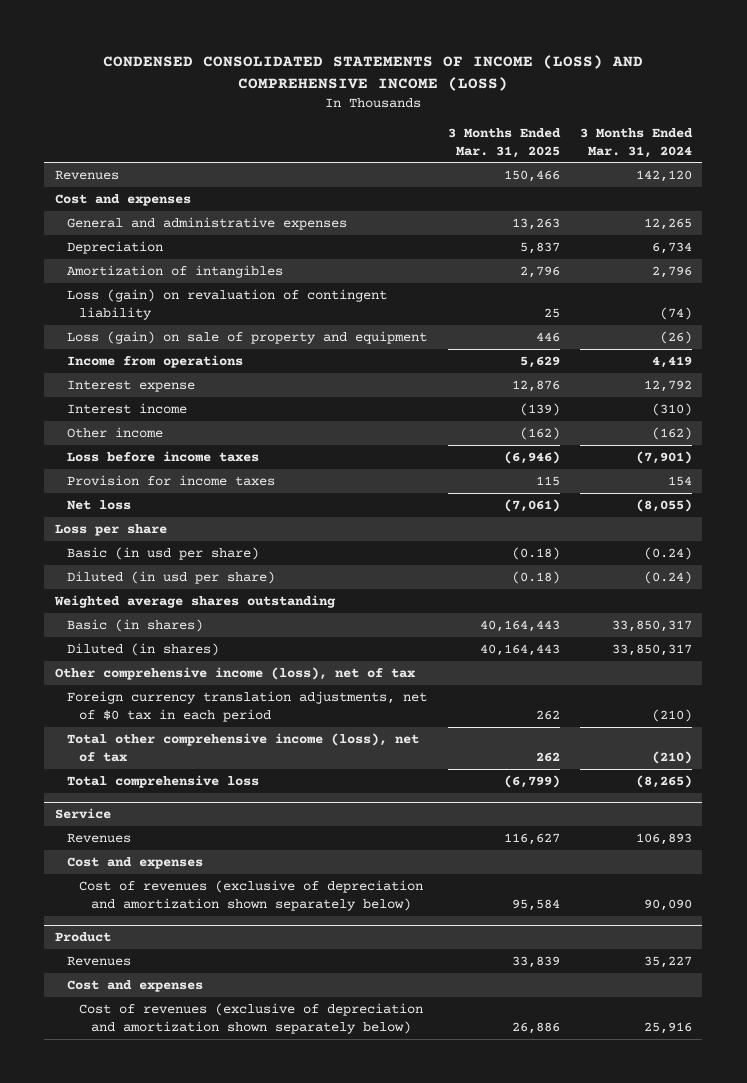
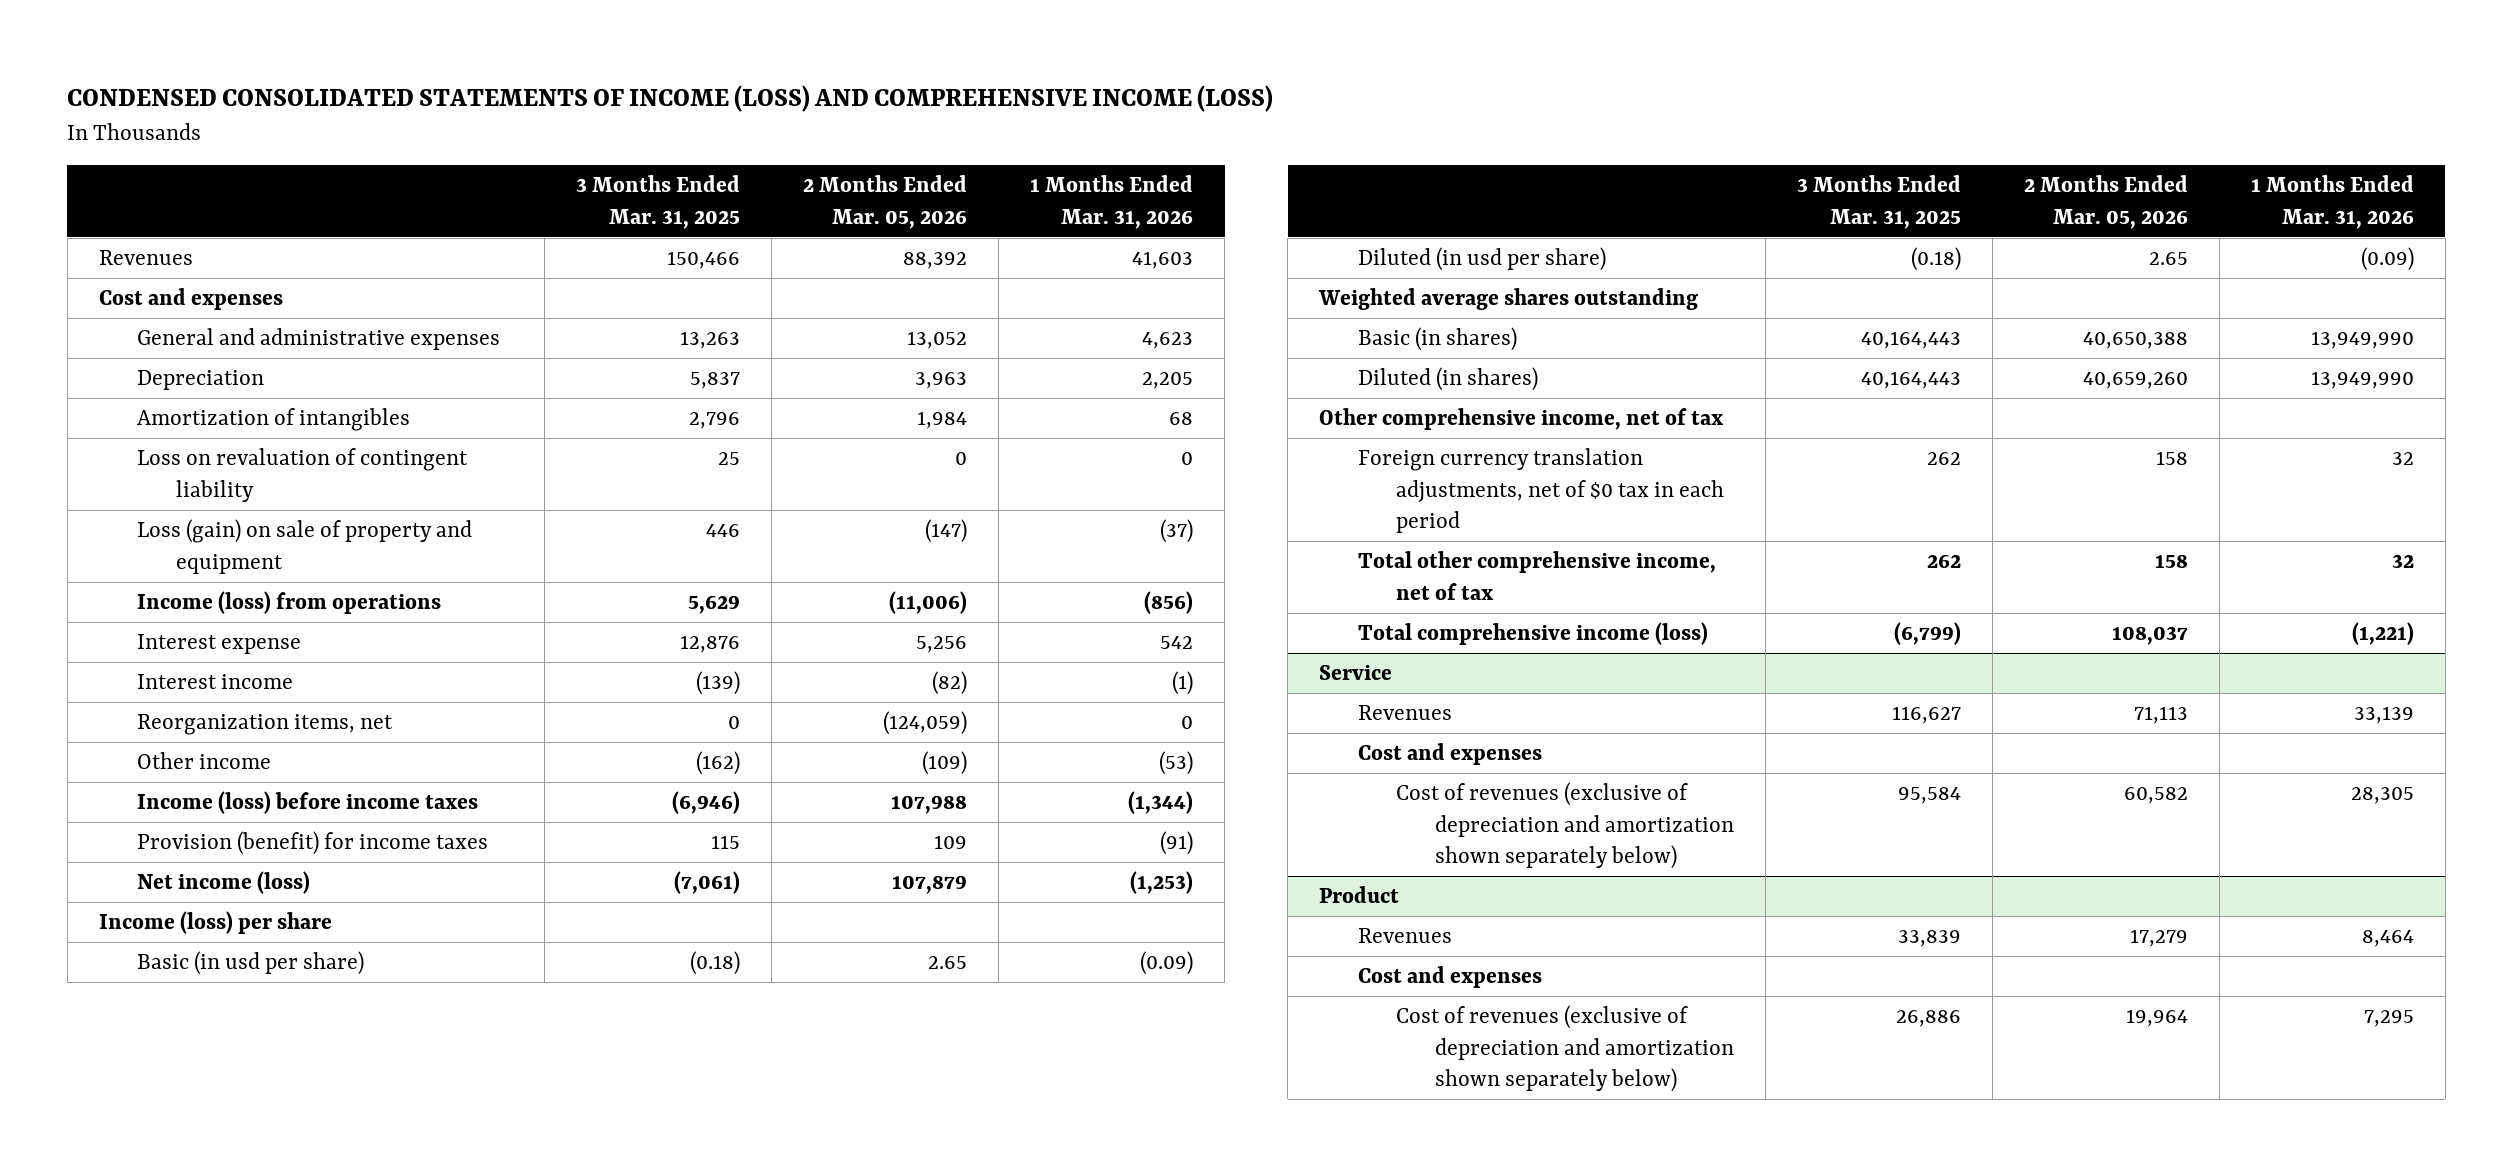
- | 3 Months Ended Mar. 31, 2025 | 3 Months Ended Mar. 31, 2024
+ | 3 Months Ended Mar. 31, 2025 | 2 Months Ended Mar. 05, 2026 | 1 Months Ended Mar. 31, 2026
- Loss (gain) on revaluation of contingent liability | 25 | (74)
+ Loss on revaluation of contingent liability | 25 | 0 | 0
- Income from operations | 5,629 | 4,419
+ Income (loss) from operations | 5,629 | (11,006) | (856)
+ Reorganization items, net | 0 | (124,059) | 0
- Loss before income taxes | (6,946) | (7,901)
- Provision for income taxes | 115 | 154
- Net loss | (7,061) | (8,055)
- Loss per share
+ Income (loss) before income taxes | (6,946) | 107,988 | (1,344)
+ Provision (benefit) for income taxes | 115 | 109 | (91)
+ Net income (loss) | (7,061) | 107,879 | (1,253)
+ Income (loss) per share
- Other comprehensive income (loss), net of tax
+ Other comprehensive income, net of tax
- Total other comprehensive income (loss), net of tax | 262 | (210)
- Total comprehensive loss | (6,799) | (8,265)
+ Total other comprehensive income, net of tax | 262 | 158 | 32
+ Total comprehensive income (loss) | (6,799) | 108,037 | (1,221)

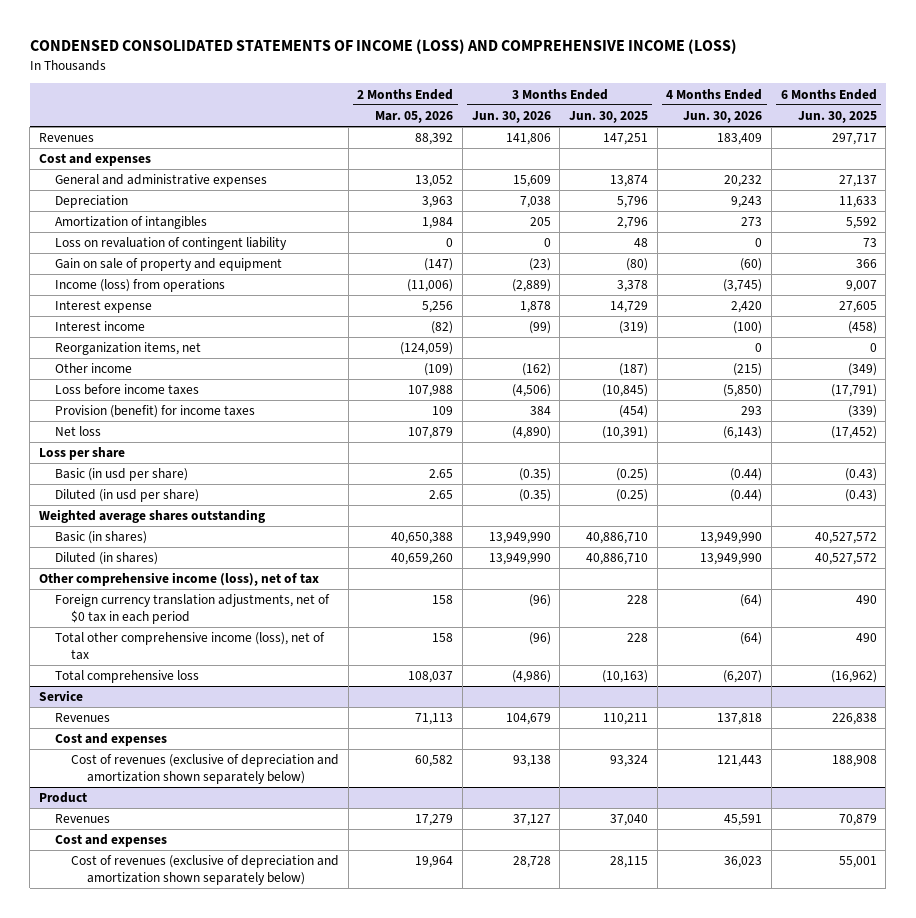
- | 3 Months Ended Mar. 31, 2025 | 2 Months Ended Mar. 05, 2026 | 1 Months Ended Mar. 31, 2026
+ | 2 Months Ended Mar. 05, 2026 | 3 Months Ended Jun. 30, 2026 | 3 Months Ended Jun. 30, 2025 | 4 Months Ended Jun. 30, 2026 | 6 Months Ended Jun. 30, 2025
- Loss (gain) on sale of property and equipment | 446 | (147) | (37)
+ Gain on sale of property and equipment | (147) | (23) | (80) | (60) | 366
- Income (loss) before income taxes | (6,946) | 107,988 | (1,344)
+ Loss before income taxes | 107,988 | (4,506) | (10,845) | (5,850) | (17,791)
- Net income (loss) | (7,061) | 107,879 | (1,253)
- Income (loss) per share
+ Net loss | 107,879 | (4,890) | (10,391) | (6,143) | (17,452)
+ Loss per share
- Other comprehensive income, net of tax
+ Other comprehensive income (loss), net of tax
- Total other comprehensive income, net of tax | 262 | 158 | 32
- Total comprehensive income (loss) | (6,799) | 108,037 | (1,221)
+ Total other comprehensive income (loss), net of tax | 158 | (96) | 228 | (64) | 490
+ Total comprehensive loss | 108,037 | (4,986) | (10,163) | (6,207) | (16,962)

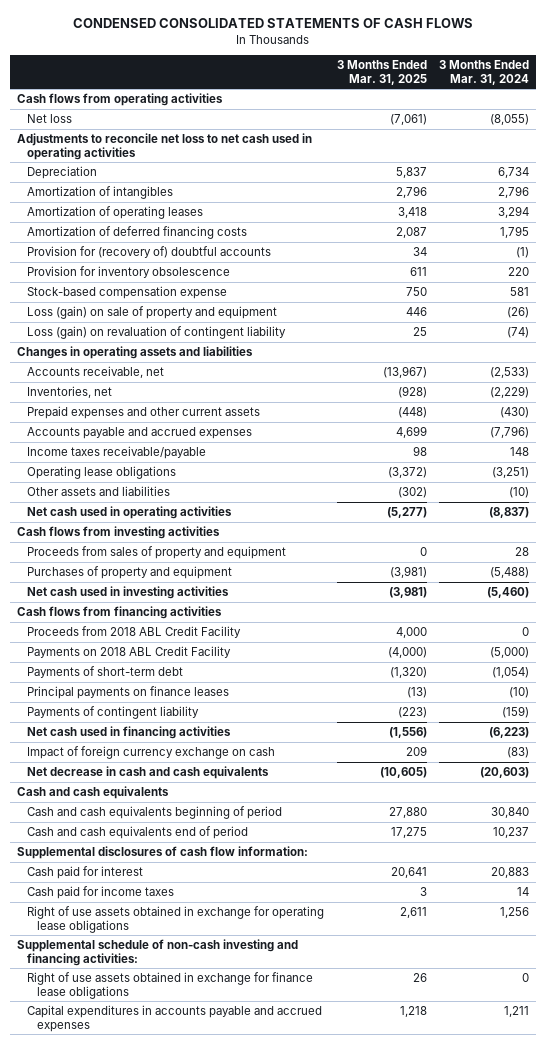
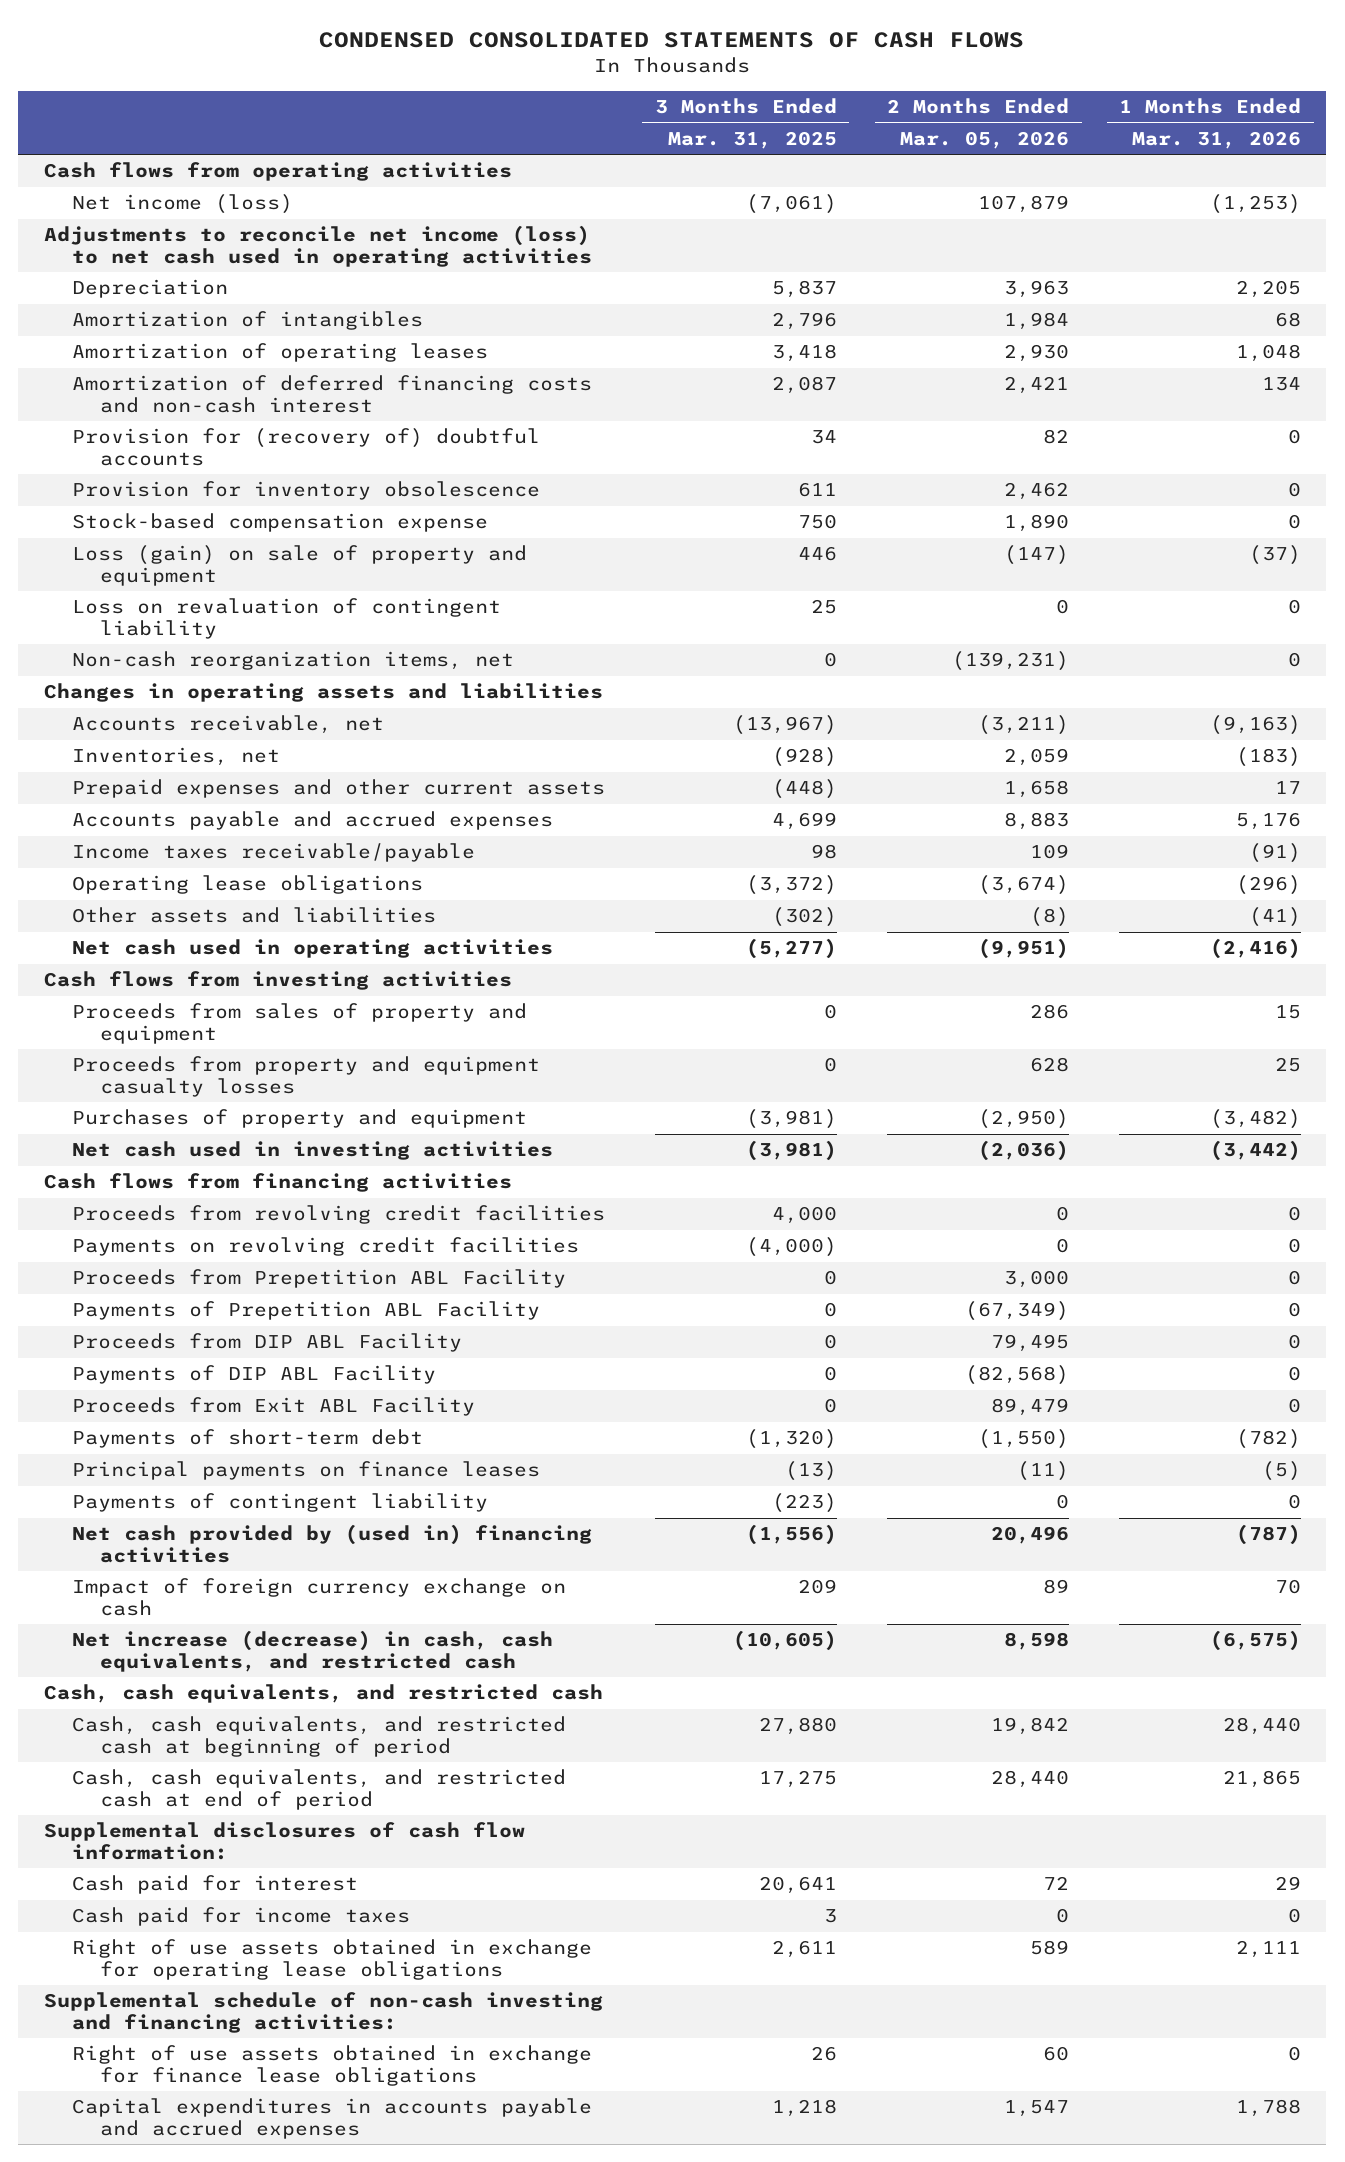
- | 3 Months Ended Mar. 31, 2025 | 3 Months Ended Mar. 31, 2024
+ | 3 Months Ended Mar. 31, 2025 | 2 Months Ended Mar. 05, 2026 | 1 Months Ended Mar. 31, 2026
- Net loss | (7,061) | (8,055)
- Adjustments to reconcile net loss to net cash used in operating activities
+ Net income (loss) | (7,061) | 107,879 | (1,253)
+ Adjustments to reconcile net income (loss) to net cash used in operating activities
- Amortization of deferred financing costs | 2,087 | 1,795
+ Amortization of deferred financing costs and non-cash interest | 2,087 | 2,421 | 134
- Loss (gain) on revaluation of contingent liability | 25 | (74)
+ Loss on revaluation of contingent liability | 25 | 0 | 0
+ Non-cash reorganization items, net | 0 | (139,231) | 0
+ Proceeds from property and equipment casualty losses | 0 | 628 | 25
- Proceeds from 2018 ABL Credit Facility | 4,000 | 0
- Payments on 2018 ABL Credit Facility | (4,000) | (5,000)
+ Proceeds from revolving credit facilities | 4,000 | 0 | 0
+ Payments on revolving credit facilities | (4,000) | 0 | 0
+ Proceeds from Prepetition ABL Facility | 0 | 3,000 | 0
+ Payments of Prepetition ABL Facility | 0 | (67,349) | 0
+ Proceeds from DIP ABL Facility | 0 | 79,495 | 0
+ Payments of DIP ABL Facility | 0 | (82,568) | 0
+ Proceeds from Exit ABL Facility | 0 | 89,479 | 0
- Net cash used in financing activities | (1,556) | (6,223)
+ Net cash provided by (used in) financing activities | (1,556) | 20,496 | (787)
- Net decrease in cash and cash equivalents | (10,605) | (20,603)
- Cash and cash equivalents
- Cash and cash equivalents beginning of period | 27,880 | 30,840
- Cash and cash equivalents end of period | 17,275 | 10,237
+ Net increase (decrease) in cash, cash equivalents, and restricted cash | (10,605) | 8,598 | (6,575)
+ Cash, cash equivalents, and restricted cash
+ Cash, cash equivalents, and restricted cash at beginning of period | 27,880 | 19,842 | 28,440
+ Cash, cash equivalents, and restricted cash at end of period | 17,275 | 28,440 | 21,865

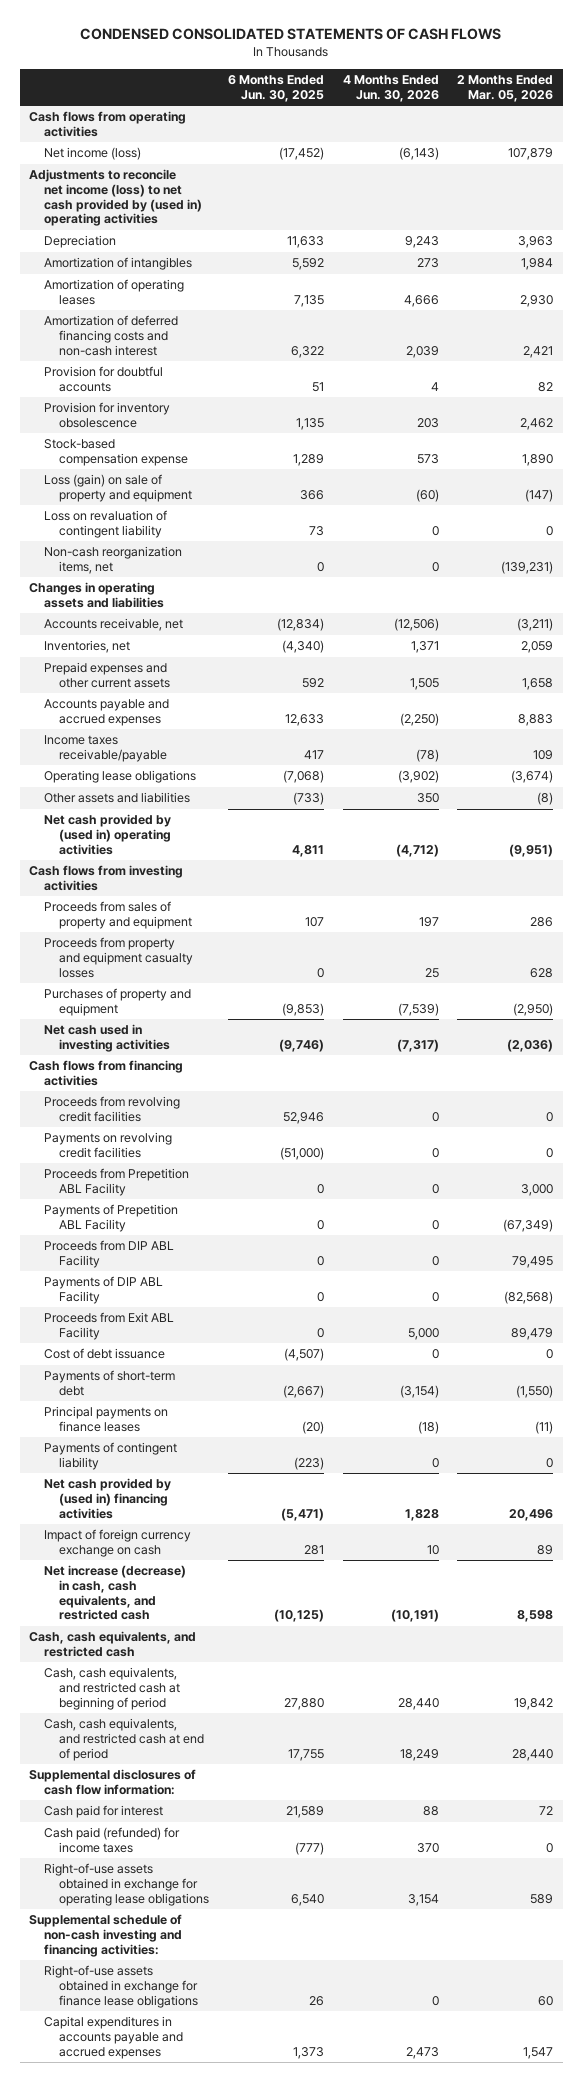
- | 3 Months Ended Mar. 31, 2025 | 2 Months Ended Mar. 05, 2026 | 1 Months Ended Mar. 31, 2026
+ | 6 Months Ended Jun. 30, 2025 | 4 Months Ended Jun. 30, 2026 | 2 Months Ended Mar. 05, 2026
- Adjustments to reconcile net income (loss) to net cash used in operating activities
+ Adjustments to reconcile net income (loss) to net cash provided by (used in) operating activities
- Provision for (recovery of) doubtful accounts | 34 | 82 | 0
+ Provision for doubtful accounts | 51 | 4 | 82
- Net cash used in operating activities | (5,277) | (9,951) | (2,416)
+ Net cash provided by (used in) operating activities | 4,811 | (4,712) | (9,951)
+ Cost of debt issuance | (4,507) | 0 | 0
- Cash paid for income taxes | 3 | 0 | 0
- Right of use assets obtained in exchange for operating lease obligations | 2,611 | 589 | 2,111
+ Cash paid (refunded) for income taxes | (777) | 370 | 0
+ Right-of-use assets obtained in exchange for operating lease obligations | 6,540 | 3,154 | 589
- Right of use assets obtained in exchange for finance lease obligations | 26 | 60 | 0
+ Right-of-use assets obtained in exchange for finance lease obligations | 26 | 0 | 60

